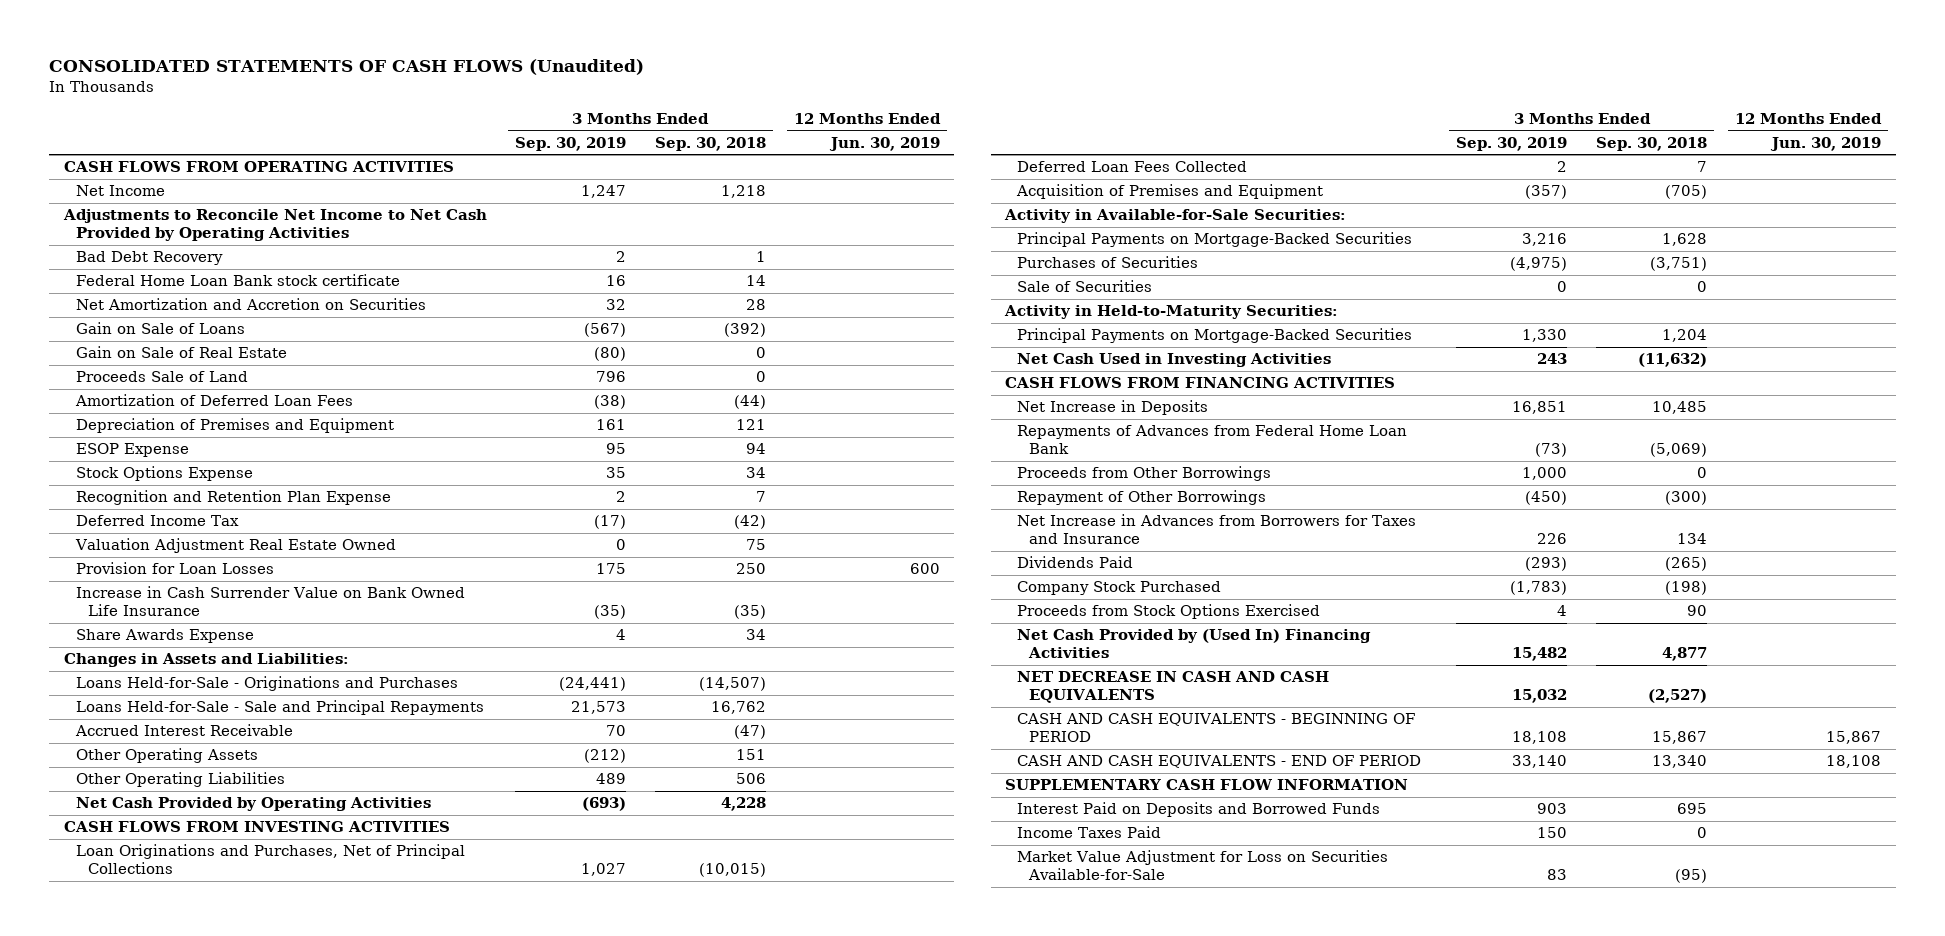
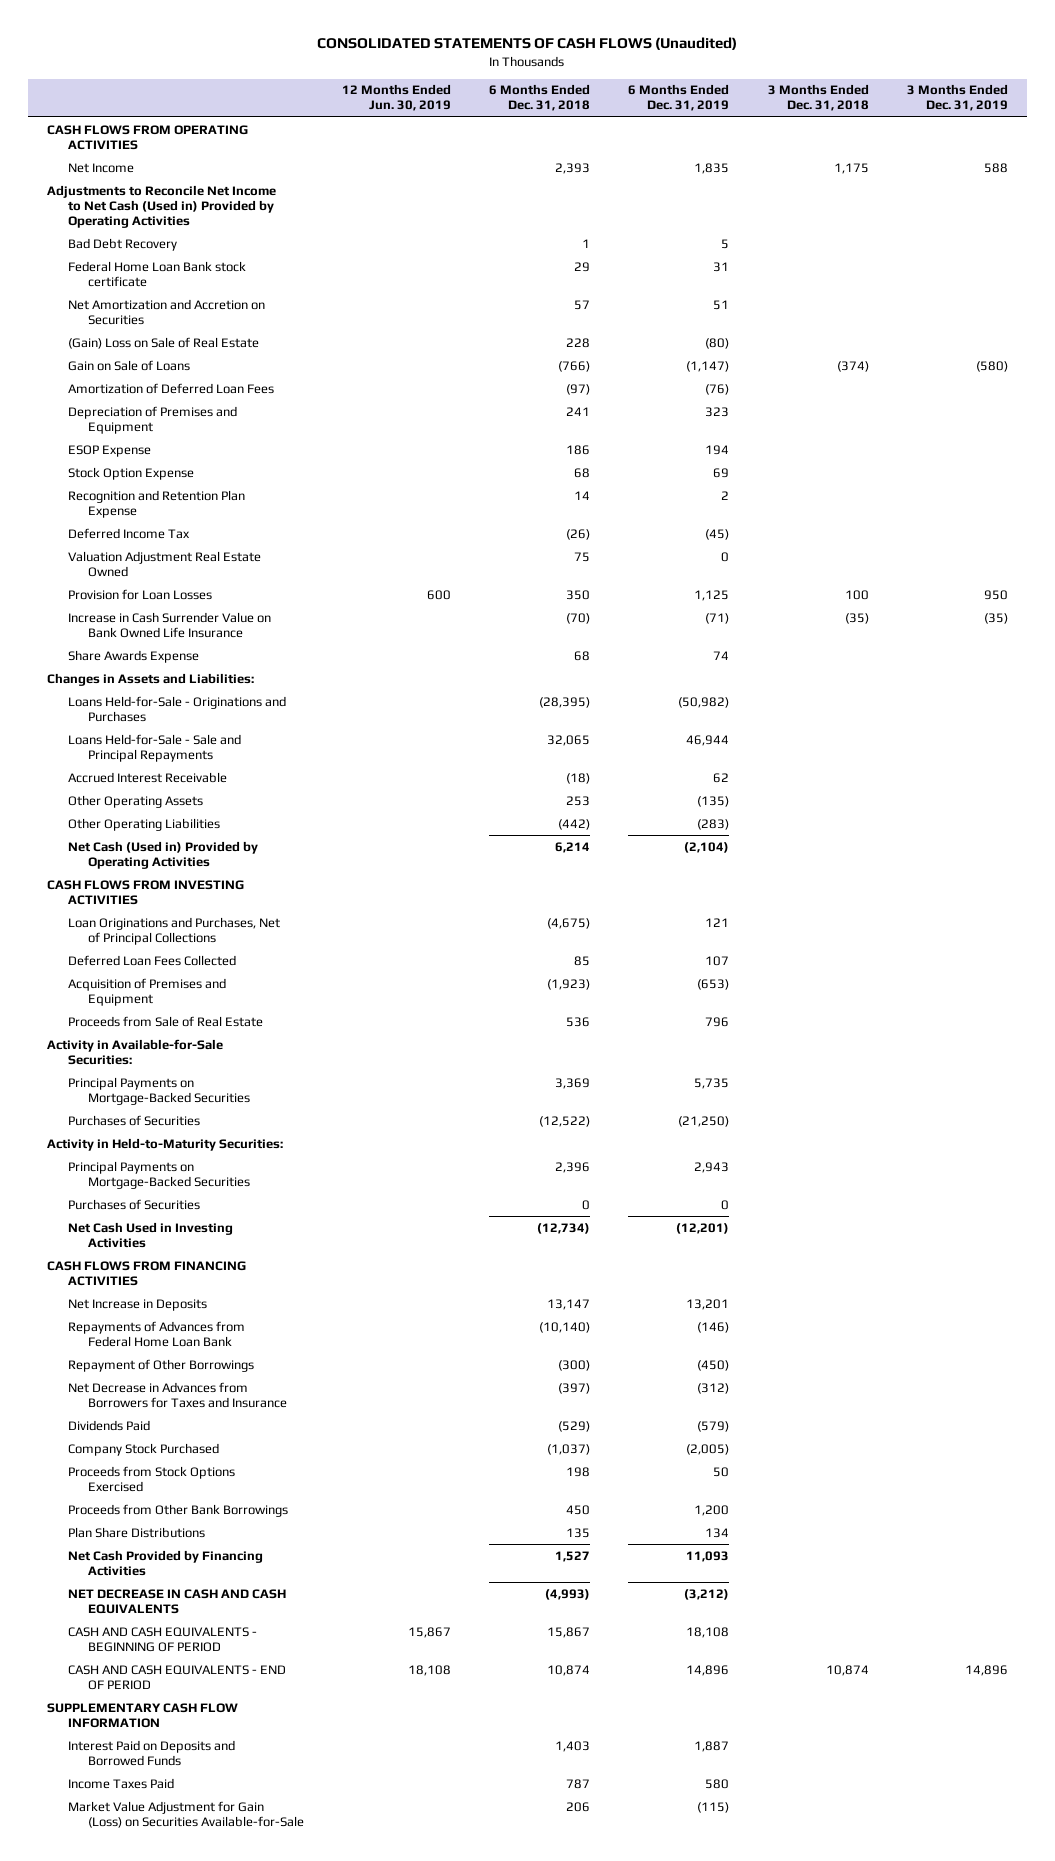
- | 3 Months Ended Sep. 30, 2019 | 3 Months Ended Sep. 30, 2018 | 12 Months Ended Jun. 30, 2019
+ | 12 Months Ended Jun. 30, 2019 | 6 Months Ended Dec. 31, 2018 | 6 Months Ended Dec. 31, 2019 | 3 Months Ended Dec. 31, 2018 | 3 Months Ended Dec. 31, 2019
- Adjustments to Reconcile Net Income to Net Cash Provided by Operating Activities
+ Adjustments to Reconcile Net Income to Net Cash (Used in) Provided by Operating Activities
+ (Gain) Loss on Sale of Real Estate | | 228 | (80) | |
- Gain on Sale of Real Estate | (80) | 0 |
- Proceeds Sale of Land | 796 | 0 |
- Stock Options Expense | 35 | 34 |
+ Stock Option Expense | | 68 | 69 | |
- Net Cash Provided by Operating Activities | (693) | 4,228 |
+ Net Cash (Used in) Provided by Operating Activities | | 6,214 | (2,104) | |
+ Proceeds from Sale of Real Estate | | 536 | 796 | |
- Sale of Securities | 0 | 0 |
+ Purchases of Securities | | 0 | 0 | |
- Proceeds from Other Borrowings | 1,000 | 0 |
- Net Increase in Advances from Borrowers for Taxes and Insurance | 226 | 134 |
+ Net Decrease in Advances from Borrowers for Taxes and Insurance | | (397) | (312) | |
- Net Cash Provided by (Used In) Financing Activities | 15,482 | 4,877 |
+ Proceeds from Other Bank Borrowings | | 450 | 1,200 | |
+ Plan Share Distributions | | 135 | 134 | |
+ Net Cash Provided by Financing Activities | | 1,527 | 11,093 | |
- Market Value Adjustment for Loss on Securities Available-for-Sale | 83 | (95) |
+ Market Value Adjustment for Gain (Loss) on Securities Available-for-Sale | | 206 | (115) | |

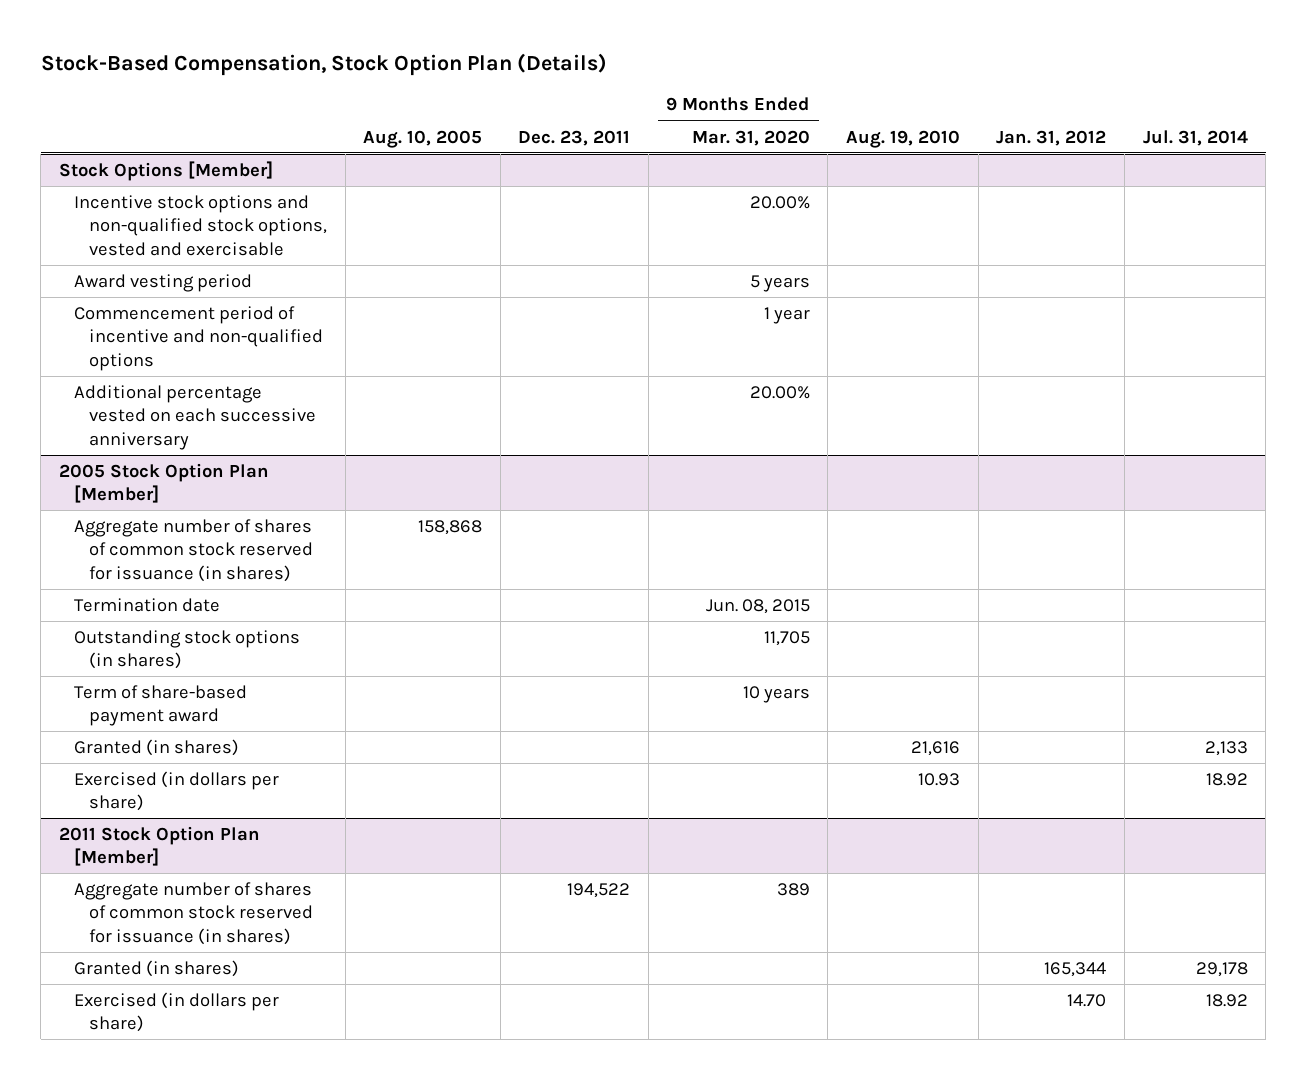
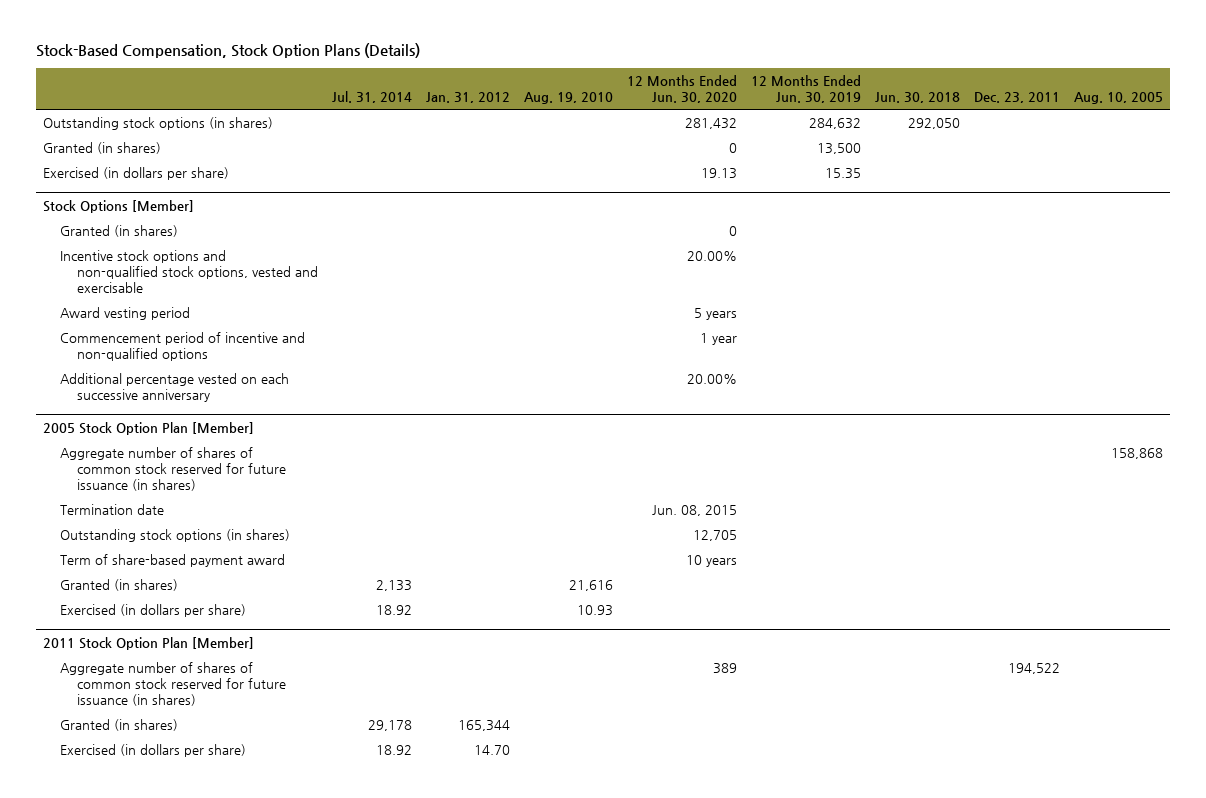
- Stock-Based Compensation, Stock Option Plan (Details)
+ Stock-Based Compensation, Stock Option Plans (Details)
- | Aug. 10, 2005 | Dec. 23, 2011 | 9 Months Ended Mar. 31, 2020 | Aug. 19, 2010 | Jan. 31, 2012 | Jul. 31, 2014
+ | Jul. 31, 2014 | Jan. 31, 2012 | Aug. 19, 2010 | 12 Months Ended Jun. 30, 2020 | 12 Months Ended Jun. 30, 2019 | Jun. 30, 2018 | Dec. 23, 2011 | Aug. 10, 2005
+ Outstanding stock options (in shares) | | | | 281,432 | 284,632 | 292,050 | |
+ Granted (in shares) | | | | 0 | 13,500 | | |
+ Exercised (in dollars per share) | | | | 19.13 | 15.35 | | |
@ Stock Options [Member]
+ Granted (in shares) | | | | 0 | | | |
@ 2005 Stock Option Plan [Member]
- Aggregate number of shares of common stock reserved for issuance (in shares) | 158,868 | | | | |
+ Aggregate number of shares of common stock reserved for future issuance (in shares) | | | | | | | | 158,868
@ 2011 Stock Option Plan [Member]
- Aggregate number of shares of common stock reserved for issuance (in shares) | | 194,522 | 389 | | |
+ Aggregate number of shares of common stock reserved for future issuance (in shares) | | | | 389 | | | 194,522 |

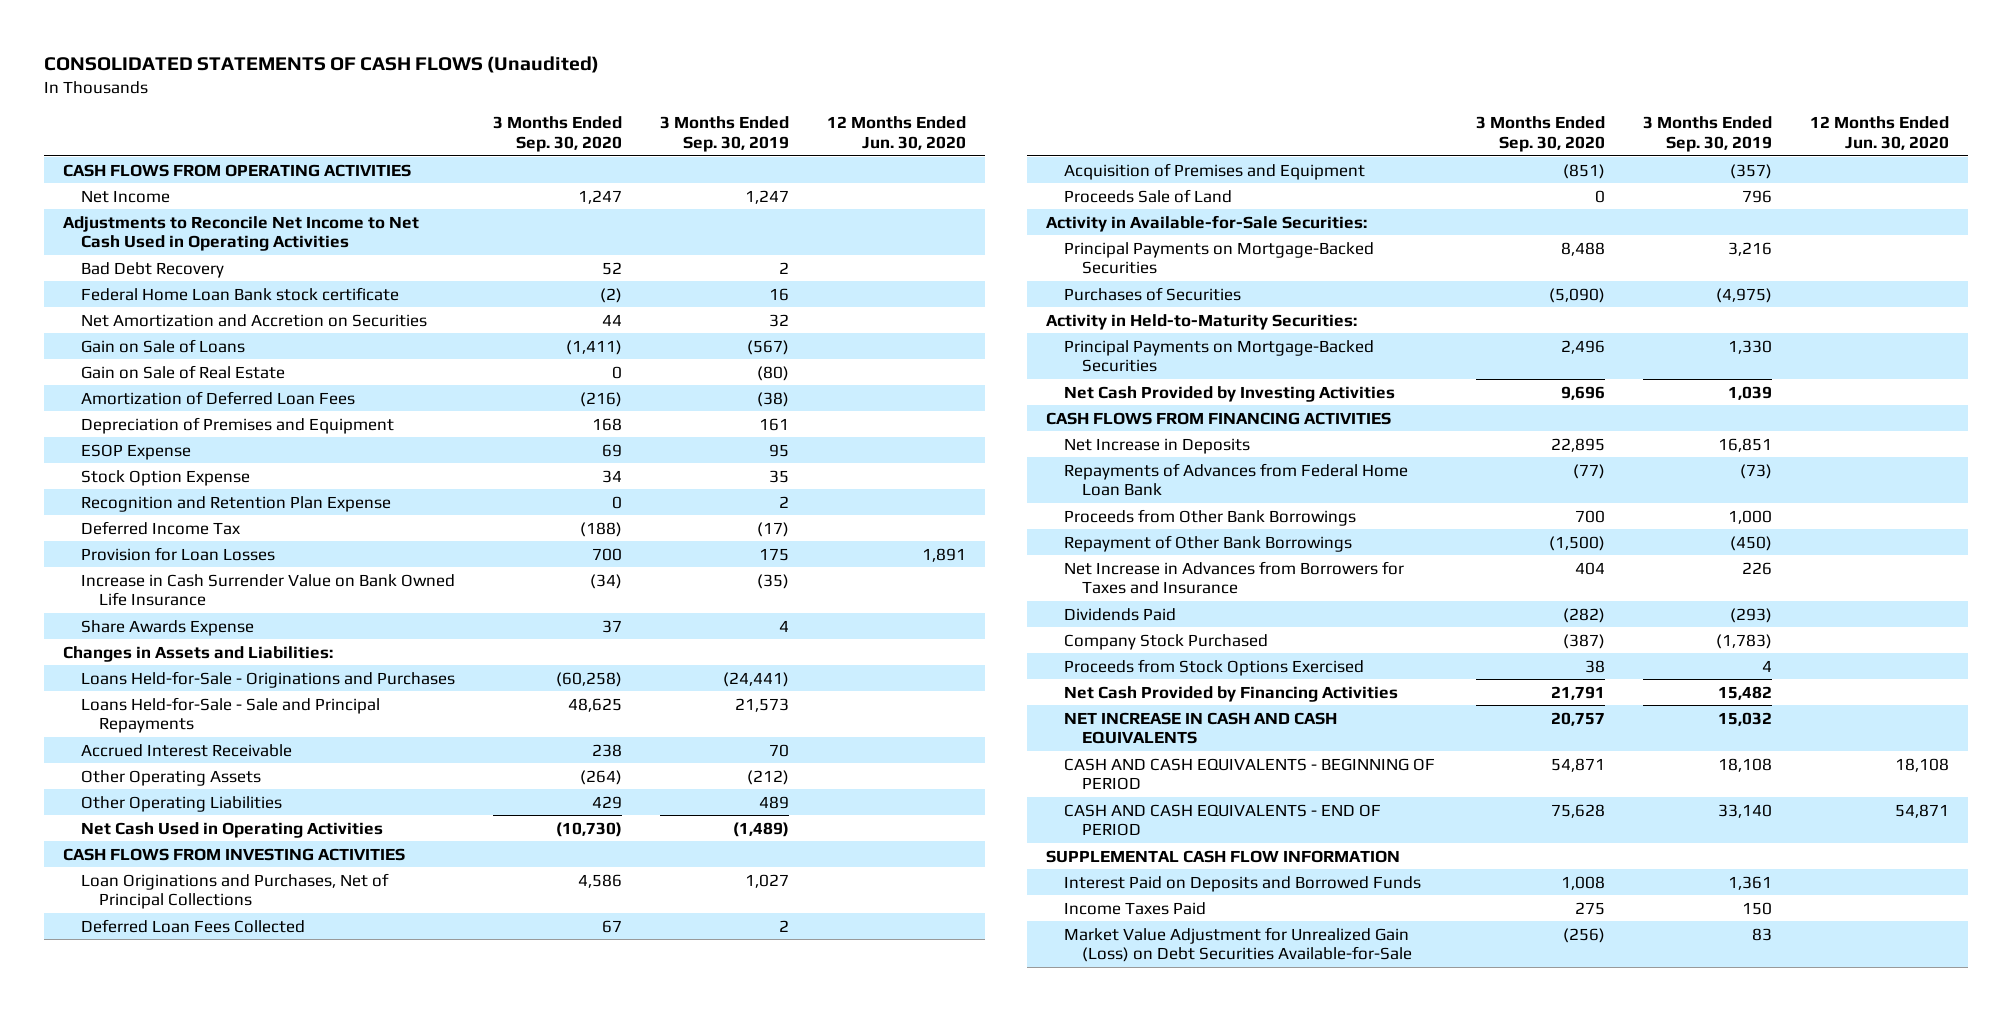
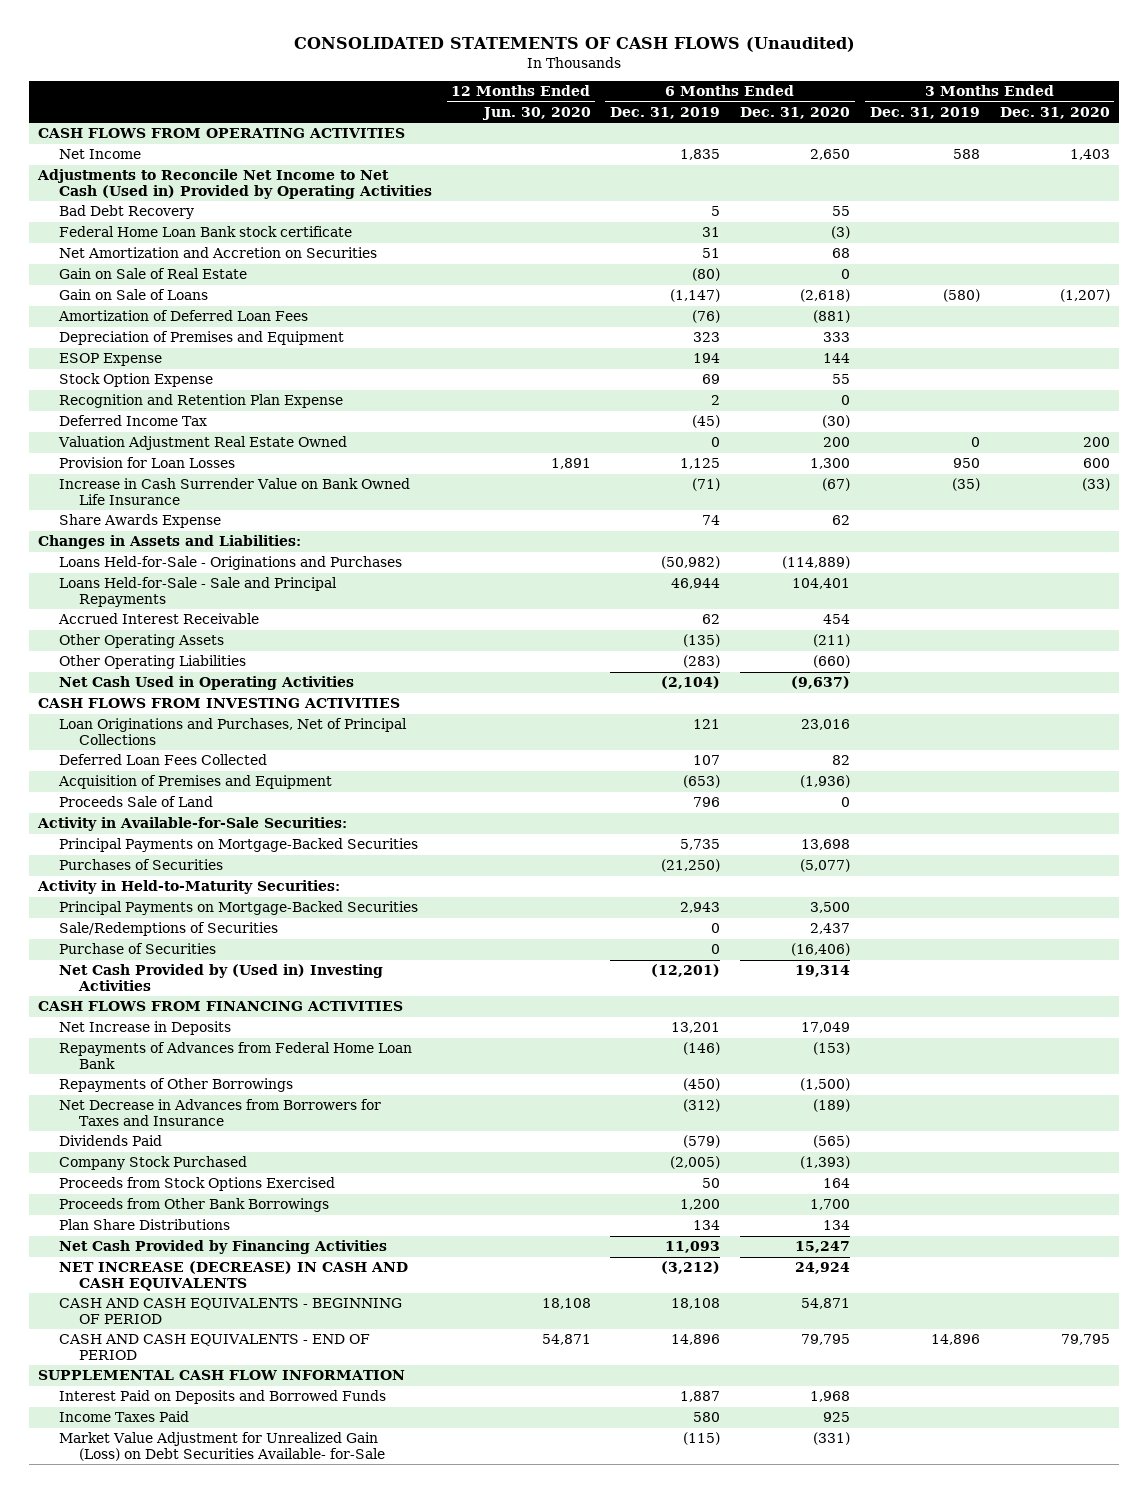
- | 3 Months Ended Sep. 30, 2020 | 3 Months Ended Sep. 30, 2019 | 12 Months Ended Jun. 30, 2020
+ | 12 Months Ended Jun. 30, 2020 | 6 Months Ended Dec. 31, 2019 | 6 Months Ended Dec. 31, 2020 | 3 Months Ended Dec. 31, 2019 | 3 Months Ended Dec. 31, 2020
- Adjustments to Reconcile Net Income to Net Cash Used in Operating Activities
+ Adjustments to Reconcile Net Income to Net Cash (Used in) Provided by Operating Activities
moved down: Gain on Sale of Loans | | (1,147) | (2,618) | (580) | (1,207)
+ Valuation Adjustment Real Estate Owned | | 0 | 200 | 0 | 200
- Net Cash Provided by Investing Activities | 9,696 | 1,039 |
+ Sale/Redemptions of Securities | | 0 | 2,437 | |
+ Purchase of Securities | | 0 | (16,406) | |
+ Net Cash Provided by (Used in) Investing Activities | | (12,201) | 19,314 | |
- Repayment of Other Bank Borrowings | (1,500) | (450) |
- Net Increase in Advances from Borrowers for Taxes and Insurance | 404 | 226 |
+ Repayments of Other Borrowings | | (450) | (1,500) | |
+ Net Decrease in Advances from Borrowers for Taxes and Insurance | | (312) | (189) | |
moved down: Proceeds from Other Bank Borrowings | | 1,200 | 1,700 | |
+ Plan Share Distributions | | 134 | 134 | |
- NET INCREASE IN CASH AND CASH EQUIVALENTS | 20,757 | 15,032 |
+ NET INCREASE (DECREASE) IN CASH AND CASH EQUIVALENTS | | (3,212) | 24,924 | |
- Market Value Adjustment for Unrealized Gain (Loss) on Debt Securities Available-for-Sale | (256) | 83 |
+ Market Value Adjustment for Unrealized Gain (Loss) on Debt Securities Available- for-Sale | | (115) | (331) | |

